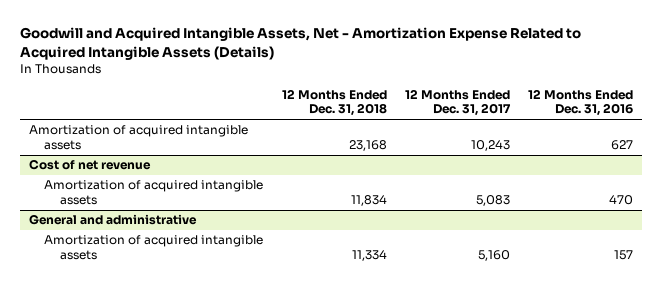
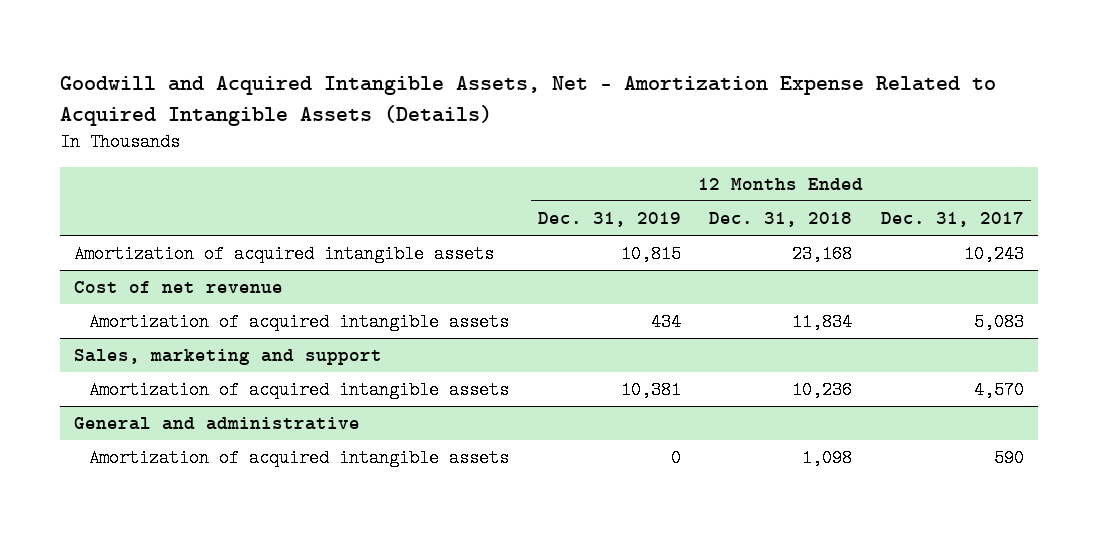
- | 12 Months Ended Dec. 31, 2018 | 12 Months Ended Dec. 31, 2017 | 12 Months Ended Dec. 31, 2016
+ | 12 Months Ended Dec. 31, 2019 | 12 Months Ended Dec. 31, 2018 | 12 Months Ended Dec. 31, 2017
+ Sales, marketing and support
+ Amortization of acquired intangible assets | 10,381 | 10,236 | 4,570
@ General and administrative
- Amortization of acquired intangible assets | 11,334 | 5,160 | 157
+ Amortization of acquired intangible assets | 0 | 1,098 | 590

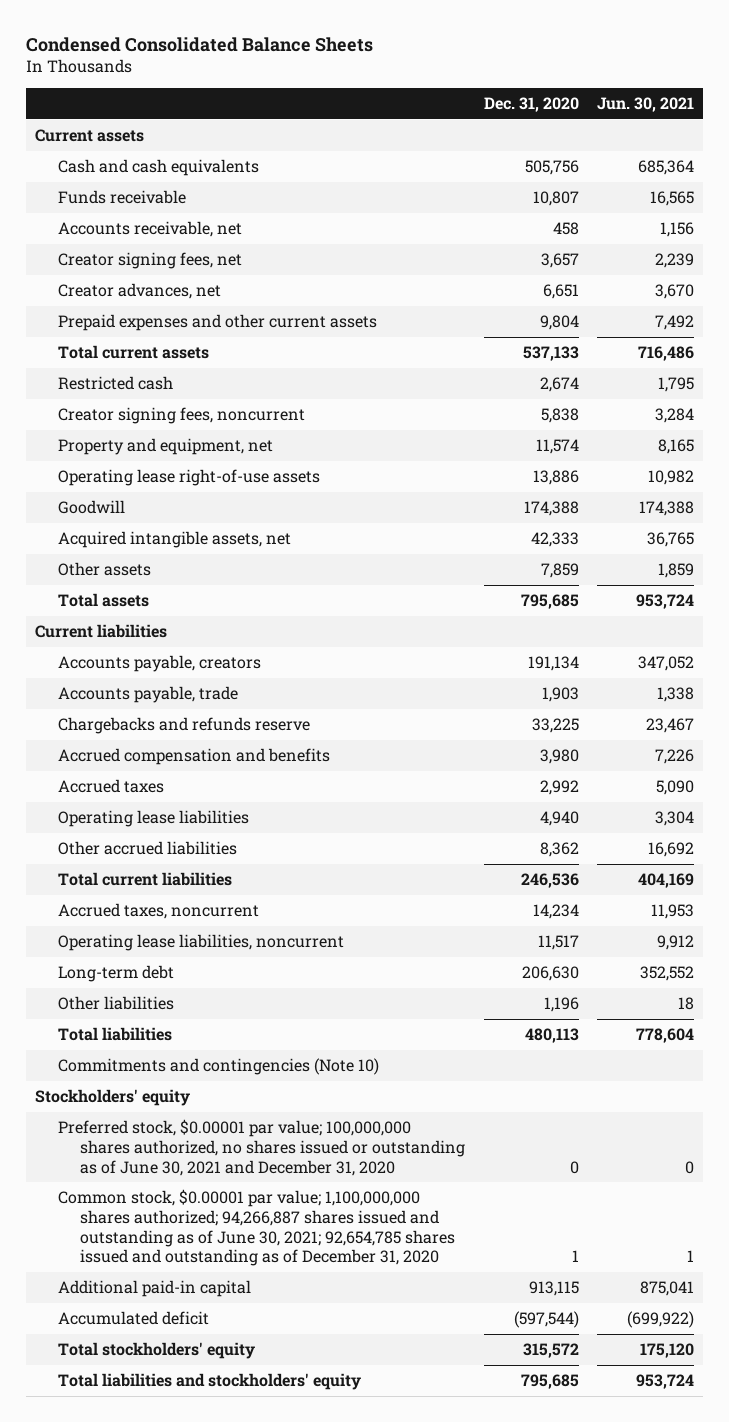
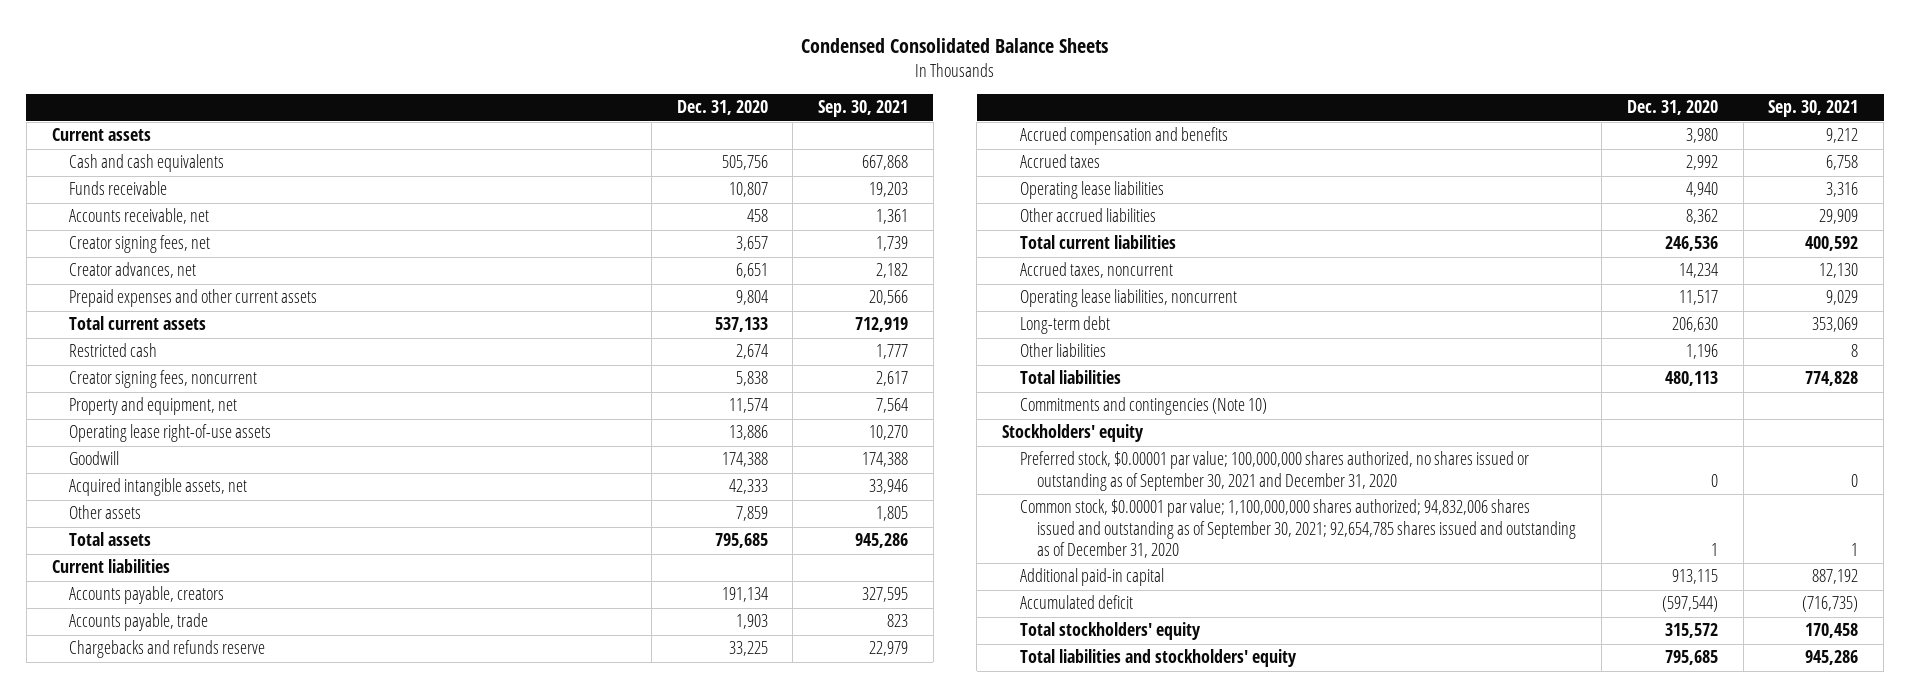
- | Dec. 31, 2020 | Jun. 30, 2021
+ | Dec. 31, 2020 | Sep. 30, 2021
- Preferred stock, $0.00001 par value; 100,000,000 shares authorized, no shares issued or outstanding as of June 30, 2021 and December 31, 2020 | 0 | 0
- Common stock, $0.00001 par value; 1,100,000,000 shares authorized; 94,266,887 shares issued and outstanding as of June 30, 2021; 92,654,785 shares issued and outstanding as of December 31, 2020 | 1 | 1
+ Preferred stock, $0.00001 par value; 100,000,000 shares authorized, no shares issued or outstanding as of September 30, 2021 and December 31, 2020 | 0 | 0
+ Common stock, $0.00001 par value; 1,100,000,000 shares authorized; 94,832,006 shares issued and outstanding as of September 30, 2021; 92,654,785 shares issued and outstanding as of December 31, 2020 | 1 | 1

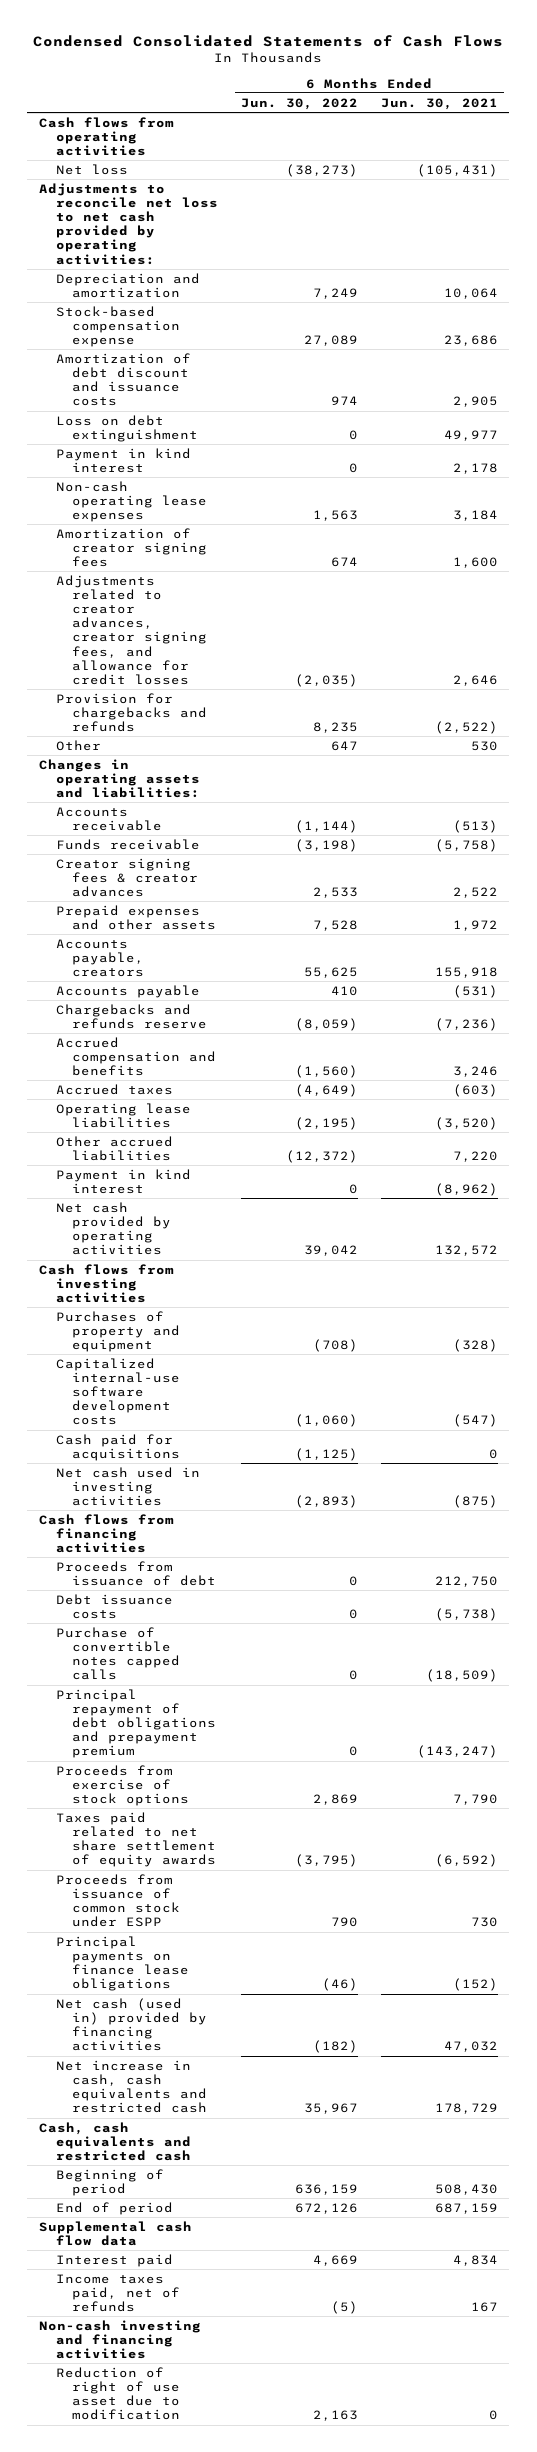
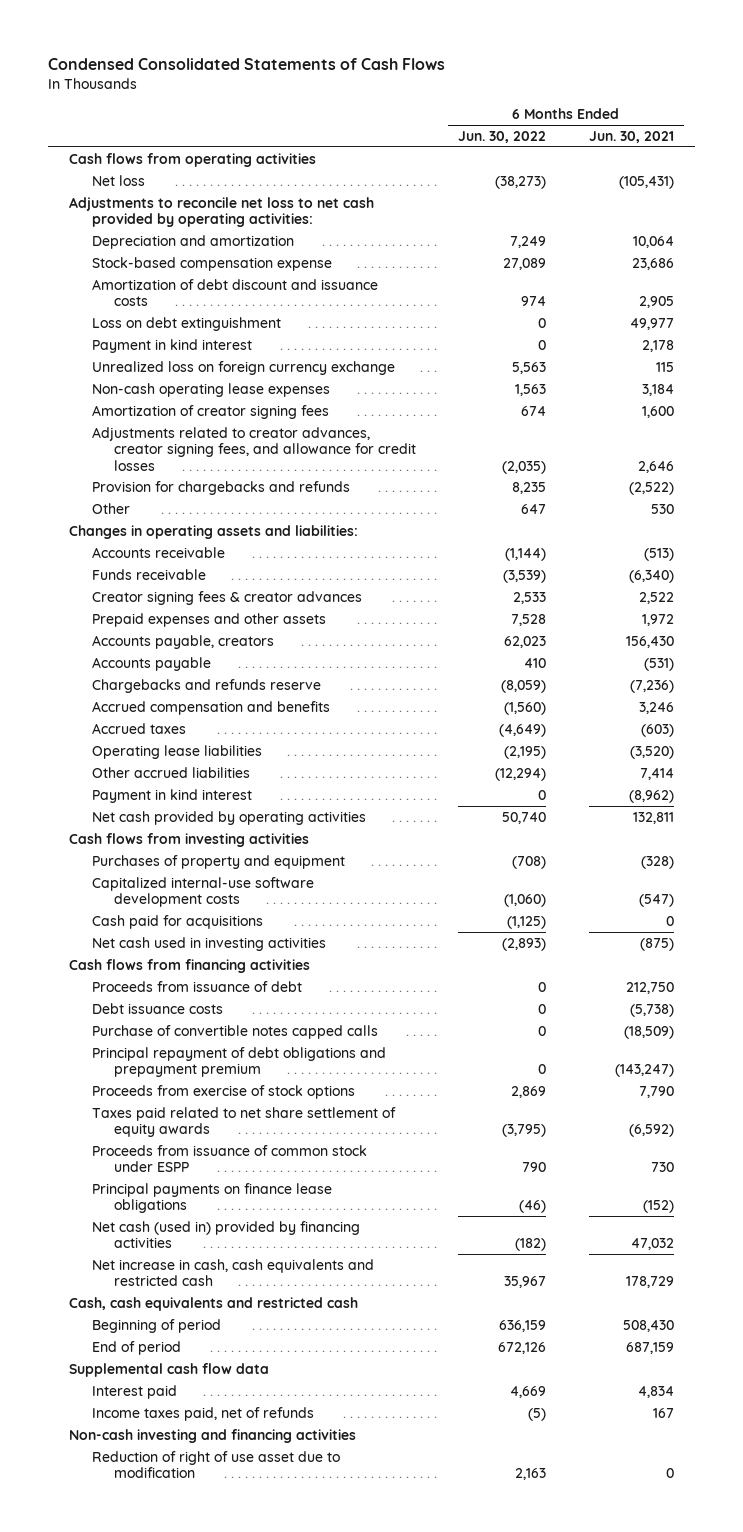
+ Unrealized loss on foreign currency exchange | 5,563 | 115
- Funds receivable | (3,198) | (5,758)
+ Funds receivable | (3,539) | (6,340)
- Accounts payable, creators | 55,625 | 155,918
+ Accounts payable, creators | 62,023 | 156,430
- Other accrued liabilities | (12,372) | 7,220
+ Other accrued liabilities | (12,294) | 7,414
- Net cash provided by operating activities | 39,042 | 132,572
+ Net cash provided by operating activities | 50,740 | 132,811

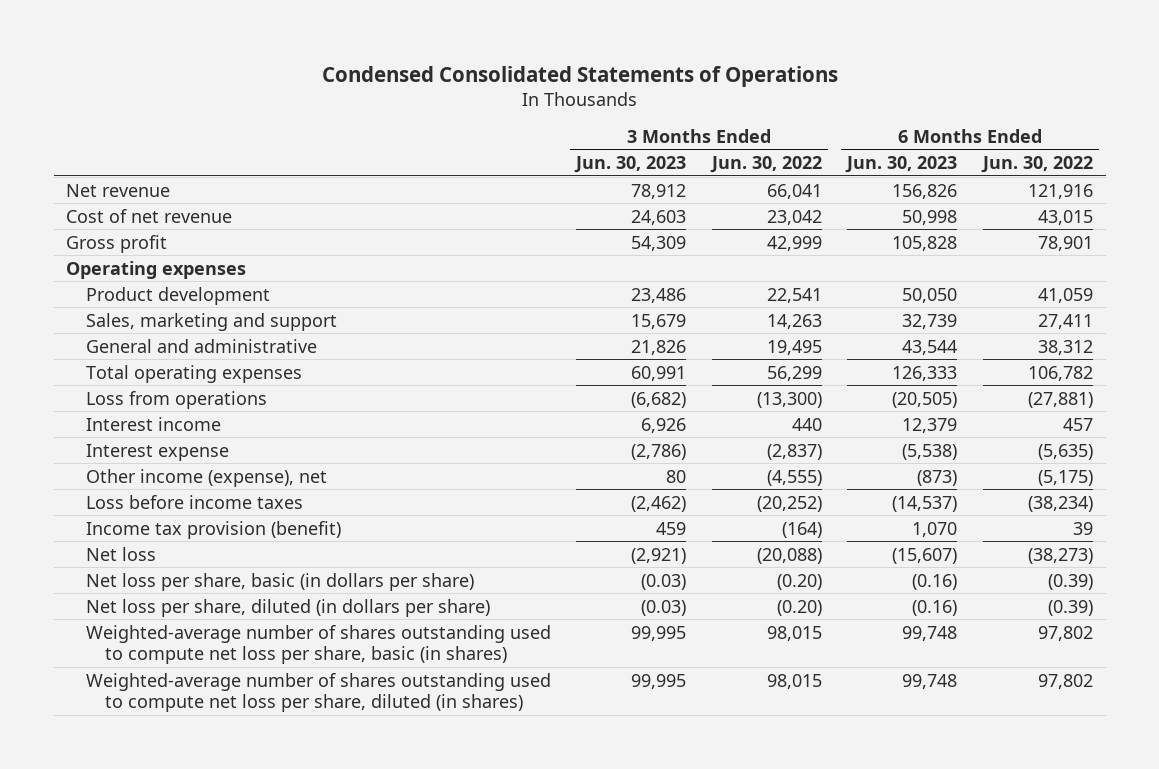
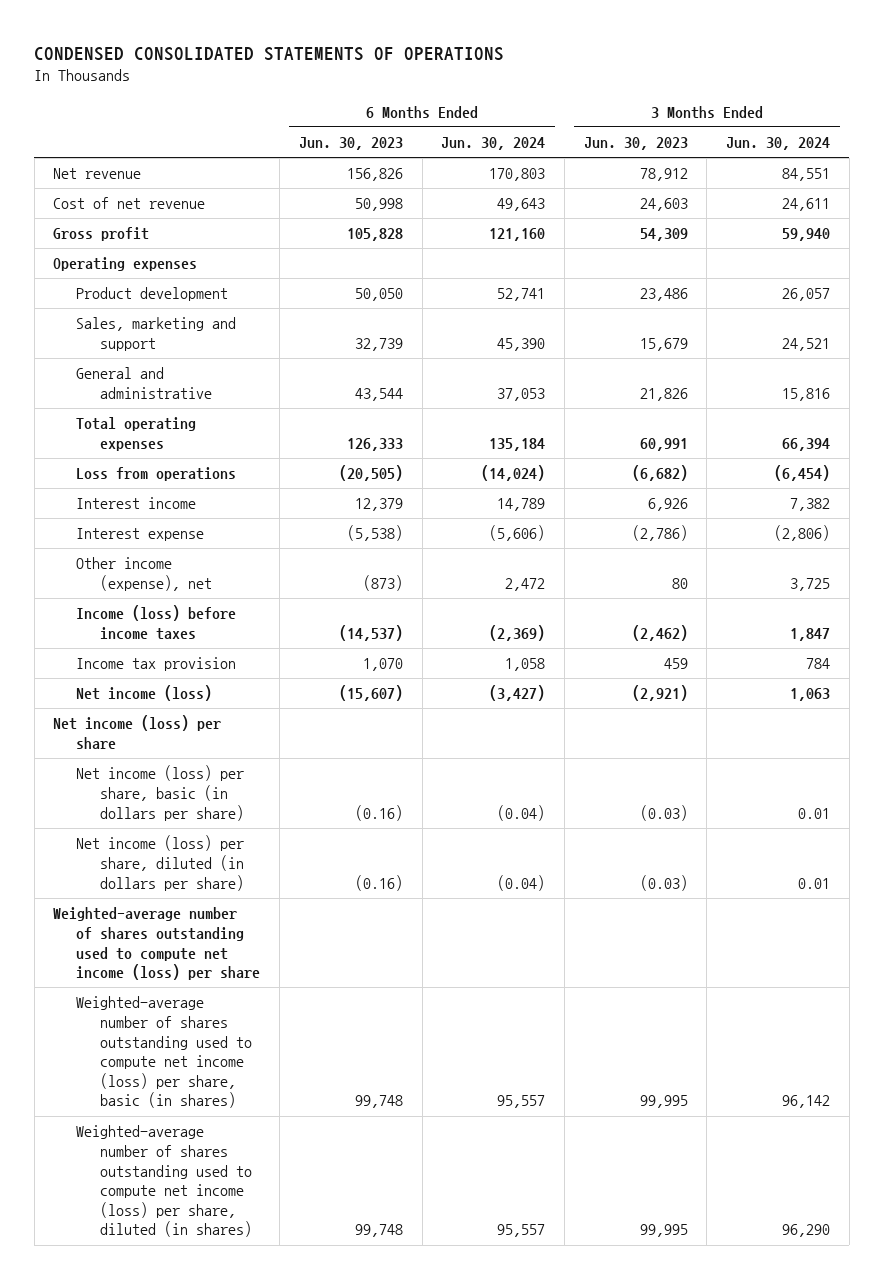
- Condensed Consolidated Statements of Operations
+ CONDENSED CONSOLIDATED STATEMENTS OF OPERATIONS
- | 3 Months Ended Jun. 30, 2023 | 3 Months Ended Jun. 30, 2022 | 6 Months Ended Jun. 30, 2023 | 6 Months Ended Jun. 30, 2022
+ | 6 Months Ended Jun. 30, 2023 | 6 Months Ended Jun. 30, 2024 | 3 Months Ended Jun. 30, 2023 | 3 Months Ended Jun. 30, 2024
- Loss before income taxes | (2,462) | (20,252) | (14,537) | (38,234)
- Income tax provision (benefit) | 459 | (164) | 1,070 | 39
- Net loss | (2,921) | (20,088) | (15,607) | (38,273)
- Net loss per share, basic (in dollars per share) | (0.03) | (0.20) | (0.16) | (0.39)
- Net loss per share, diluted (in dollars per share) | (0.03) | (0.20) | (0.16) | (0.39)
- Weighted-average number of shares outstanding used to compute net loss per share, basic (in shares) | 99,995 | 98,015 | 99,748 | 97,802
- Weighted-average number of shares outstanding used to compute net loss per share, diluted (in shares) | 99,995 | 98,015 | 99,748 | 97,802
+ Income (loss) before income taxes | (14,537) | (2,369) | (2,462) | 1,847
+ Income tax provision | 1,070 | 1,058 | 459 | 784
+ Net income (loss) | (15,607) | (3,427) | (2,921) | 1,063
+ Net income (loss) per share
+ Net income (loss) per share, basic (in dollars per share) | (0.16) | (0.04) | (0.03) | 0.01
+ Net income (loss) per share, diluted (in dollars per share) | (0.16) | (0.04) | (0.03) | 0.01
+ Weighted-average number of shares outstanding used to compute net income (loss) per share
+ Weighted-average number of shares outstanding used to compute net income (loss) per share, basic (in shares) | 99,748 | 95,557 | 99,995 | 96,142
+ Weighted-average number of shares outstanding used to compute net income (loss) per share, diluted (in shares) | 99,748 | 95,557 | 99,995 | 96,290

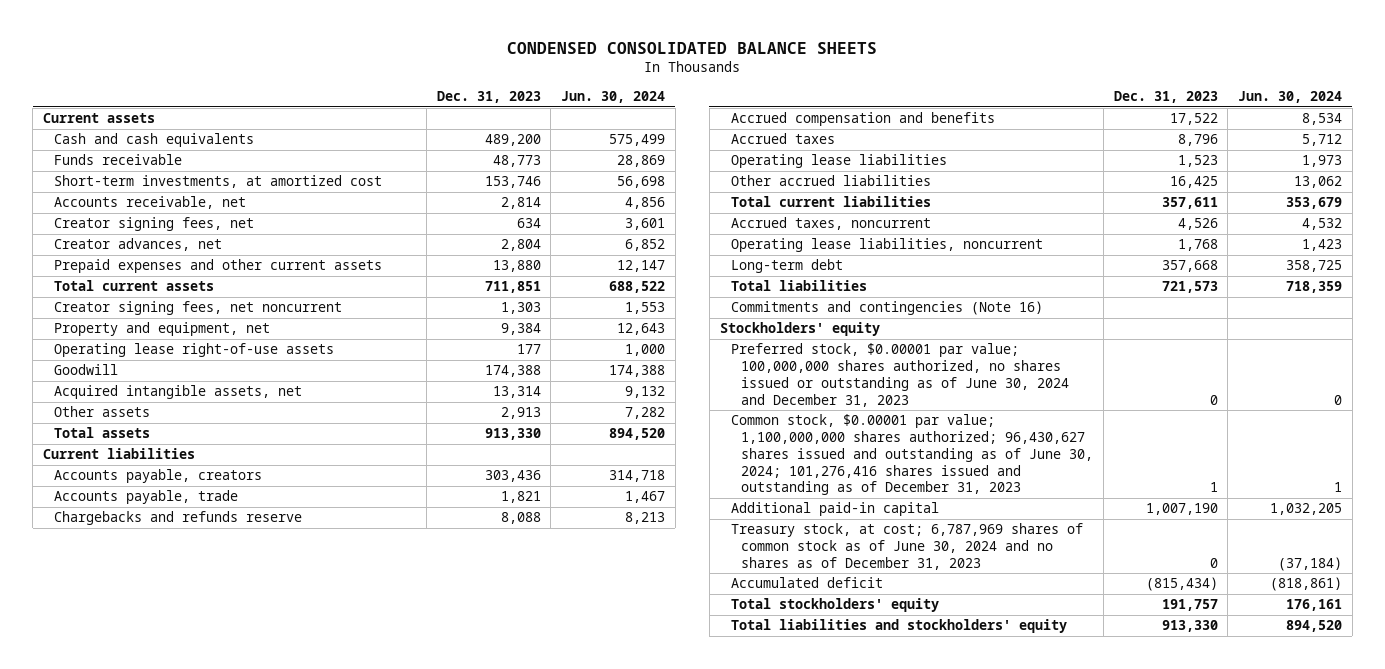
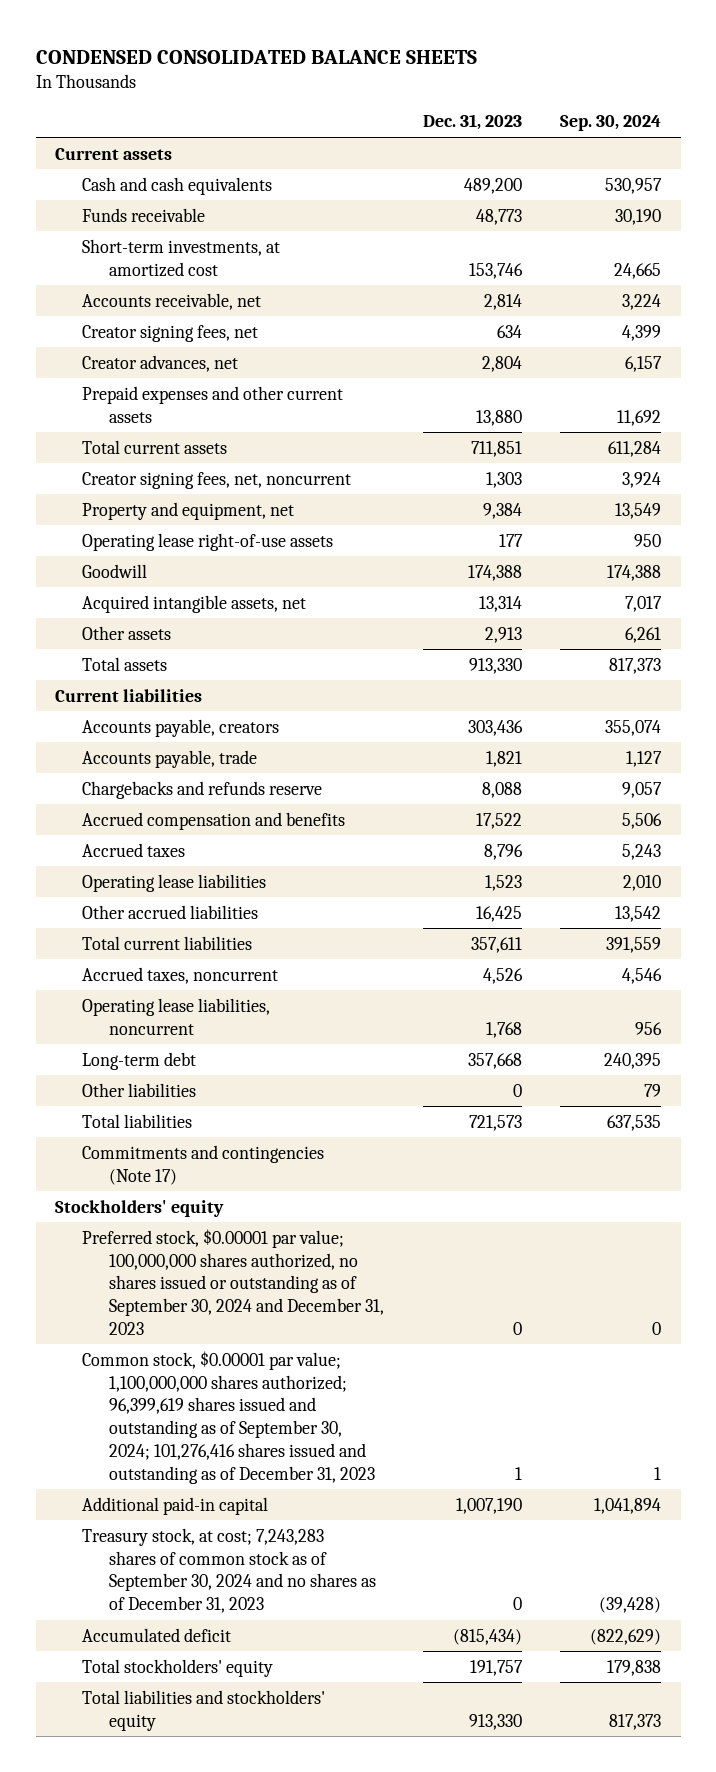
- | Dec. 31, 2023 | Jun. 30, 2024
+ | Dec. 31, 2023 | Sep. 30, 2024
- Creator signing fees, net noncurrent | 1,303 | 1,553
+ Creator signing fees, net, noncurrent | 1,303 | 3,924
+ Other liabilities | 0 | 79
- Commitments and contingencies (Note 16)
+ Commitments and contingencies (Note 17)
- Preferred stock, $0.00001 par value; 100,000,000 shares authorized, no shares issued or outstanding as of June 30, 2024 and December 31, 2023 | 0 | 0
- Common stock, $0.00001 par value; 1,100,000,000 shares authorized; 96,430,627 shares issued and outstanding as of June 30, 2024; 101,276,416 shares issued and outstanding as of December 31, 2023 | 1 | 1
+ Preferred stock, $0.00001 par value; 100,000,000 shares authorized, no shares issued or outstanding as of September 30, 2024 and December 31, 2023 | 0 | 0
+ Common stock, $0.00001 par value; 1,100,000,000 shares authorized; 96,399,619 shares issued and outstanding as of September 30, 2024; 101,276,416 shares issued and outstanding as of December 31, 2023 | 1 | 1
- Treasury stock, at cost; 6,787,969 shares of common stock as of June 30, 2024 and no shares as of December 31, 2023 | 0 | (37,184)
+ Treasury stock, at cost; 7,243,283 shares of common stock as of September 30, 2024 and no shares as of December 31, 2023 | 0 | (39,428)

